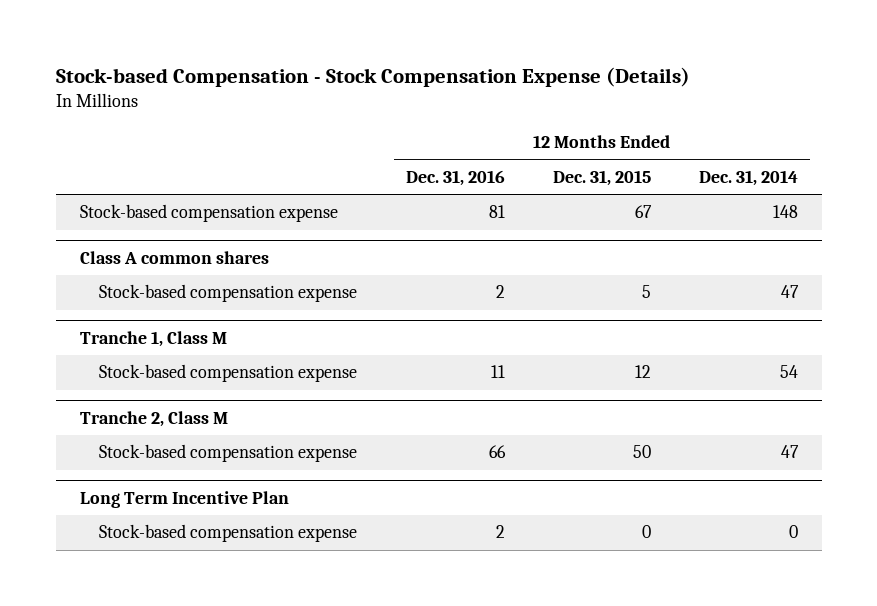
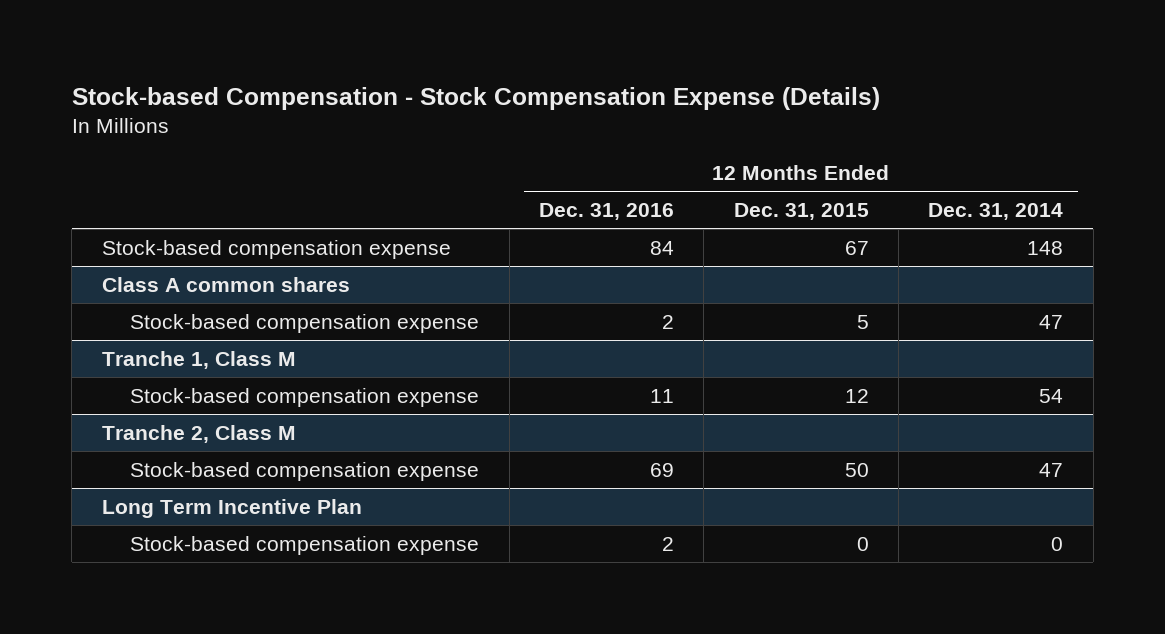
- Stock-based compensation expense | 81 | 67 | 148
+ Stock-based compensation expense | 84 | 67 | 148
@ Tranche 2, Class M
- Stock-based compensation expense | 66 | 50 | 47
+ Stock-based compensation expense | 69 | 50 | 47

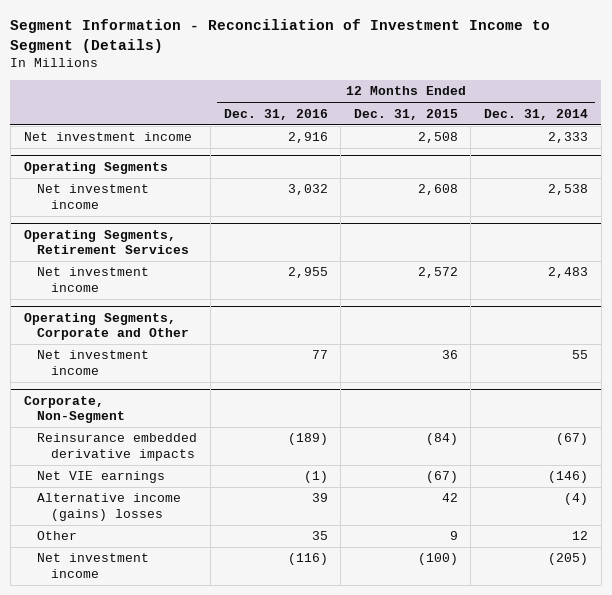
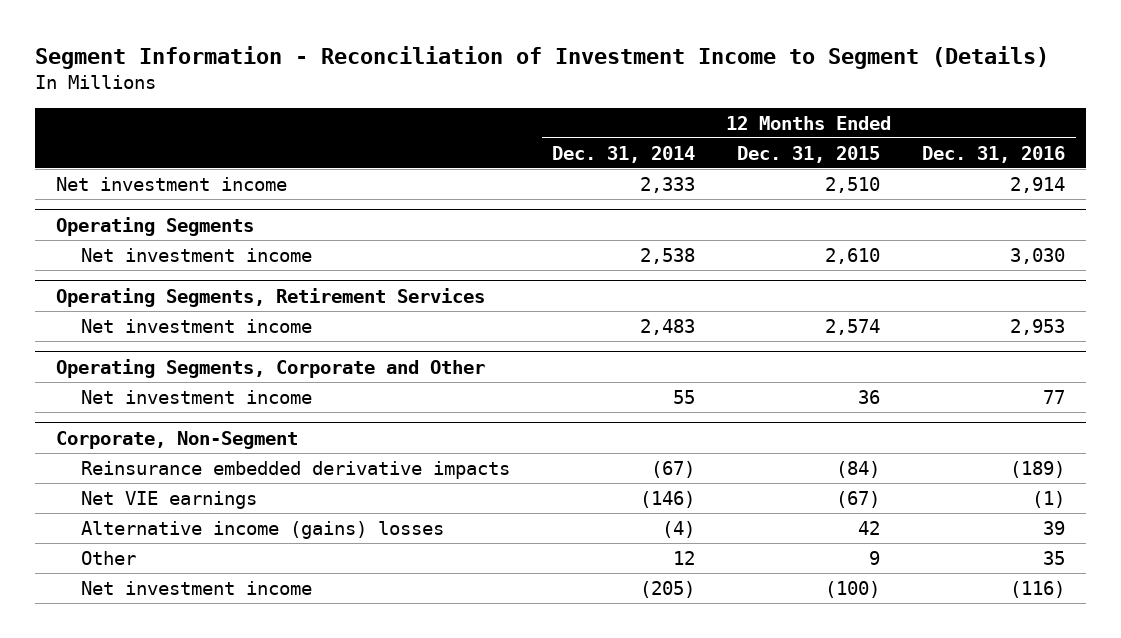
- | 12 Months Ended Dec. 31, 2016 | 12 Months Ended Dec. 31, 2015 | 12 Months Ended Dec. 31, 2014
+ | 12 Months Ended Dec. 31, 2014 | 12 Months Ended Dec. 31, 2015 | 12 Months Ended Dec. 31, 2016
- Net investment income | 2,916 | 2,508 | 2,333
+ Net investment income | 2,333 | 2,510 | 2,914
@ Operating Segments
- Net investment income | 3,032 | 2,608 | 2,538
+ Net investment income | 2,538 | 2,610 | 3,030
@ Operating Segments, Retirement Services
- Net investment income | 2,955 | 2,572 | 2,483
+ Net investment income | 2,483 | 2,574 | 2,953

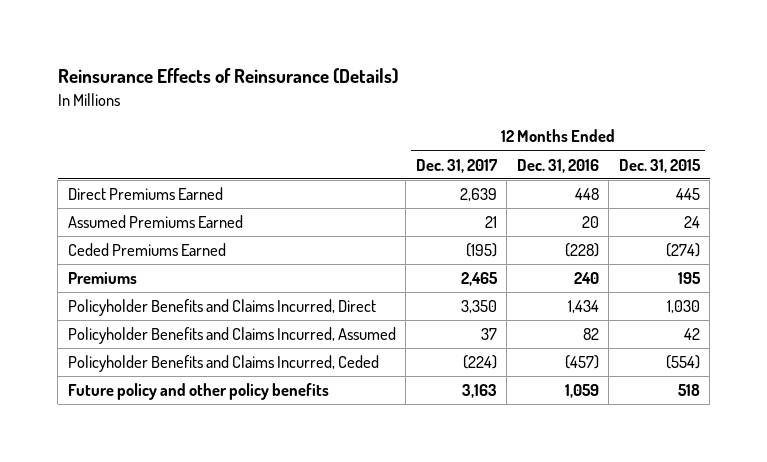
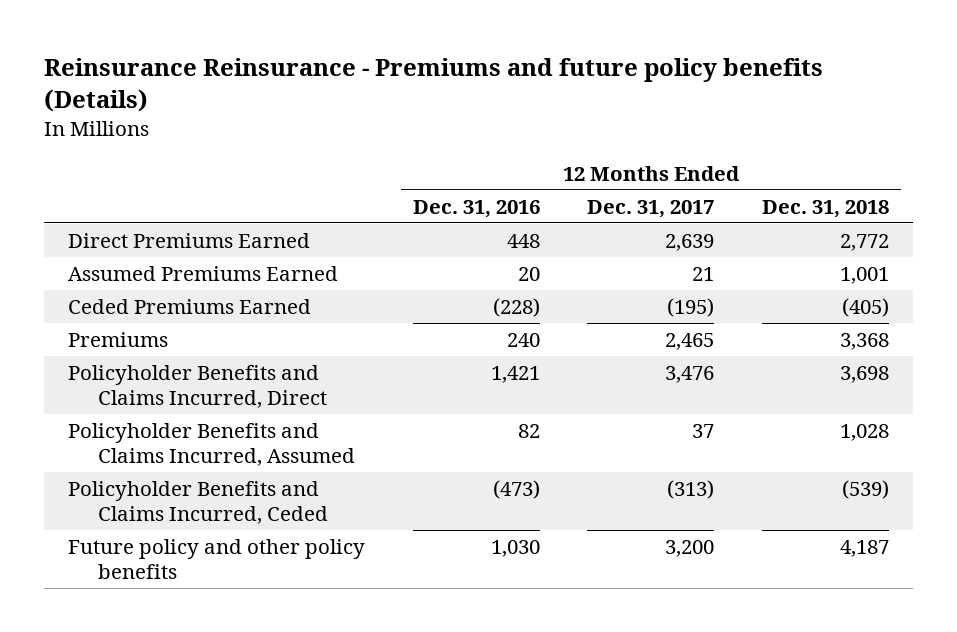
- Reinsurance Effects of Reinsurance (Details)
+ Reinsurance Reinsurance - Premiums and future policy benefits (Details)
- | 12 Months Ended Dec. 31, 2017 | 12 Months Ended Dec. 31, 2016 | 12 Months Ended Dec. 31, 2015
+ | 12 Months Ended Dec. 31, 2016 | 12 Months Ended Dec. 31, 2017 | 12 Months Ended Dec. 31, 2018
- Policyholder Benefits and Claims Incurred, Direct | 3,350 | 1,434 | 1,030
+ Policyholder Benefits and Claims Incurred, Direct | 1,421 | 3,476 | 3,698
- Policyholder Benefits and Claims Incurred, Ceded | (224) | (457) | (554)
- Future policy and other policy benefits | 3,163 | 1,059 | 518
+ Policyholder Benefits and Claims Incurred, Ceded | (473) | (313) | (539)
+ Future policy and other policy benefits | 1,030 | 3,200 | 4,187

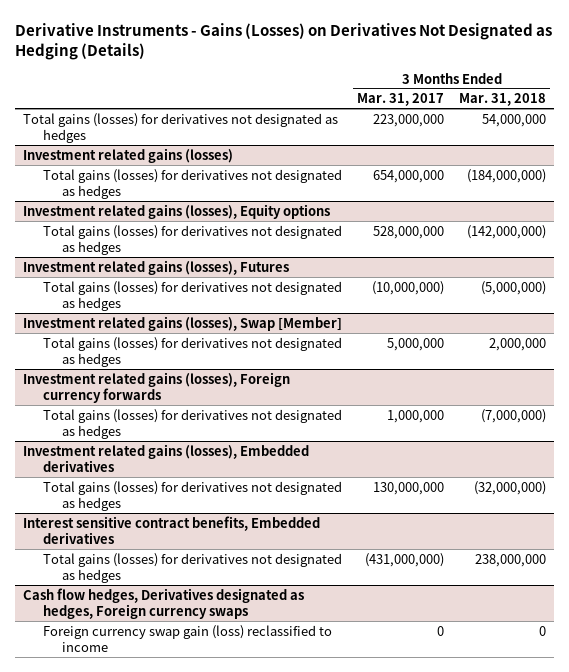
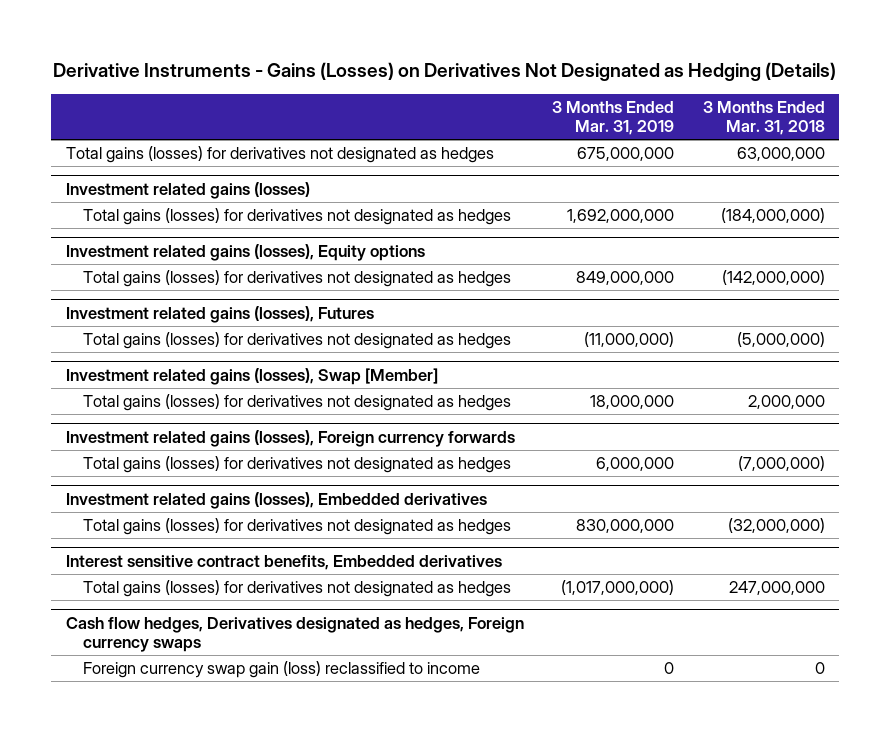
- | 3 Months Ended Mar. 31, 2017 | 3 Months Ended Mar. 31, 2018
+ | 3 Months Ended Mar. 31, 2019 | 3 Months Ended Mar. 31, 2018
- Total gains (losses) for derivatives not designated as hedges | 223,000,000 | 54,000,000
+ Total gains (losses) for derivatives not designated as hedges | 675,000,000 | 63,000,000
@ Interest sensitive contract benefits, Embedded derivatives
- Total gains (losses) for derivatives not designated as hedges | (431,000,000) | 238,000,000
+ Total gains (losses) for derivatives not designated as hedges | (1,017,000,000) | 247,000,000

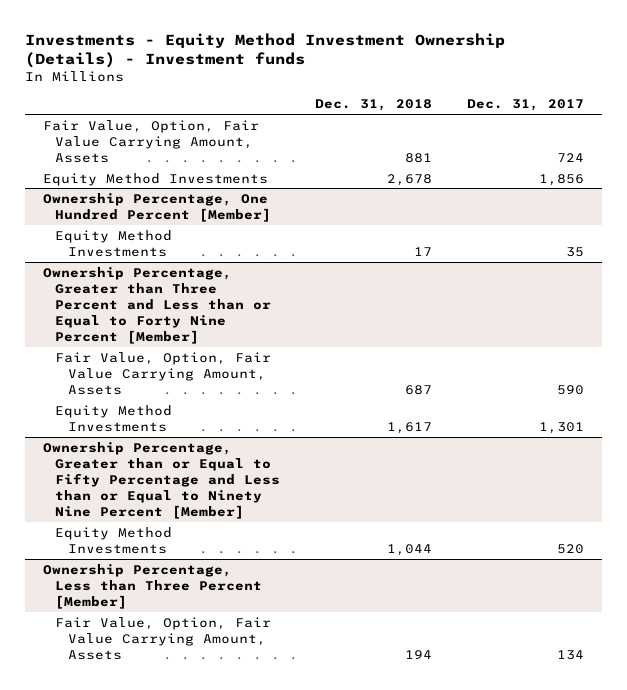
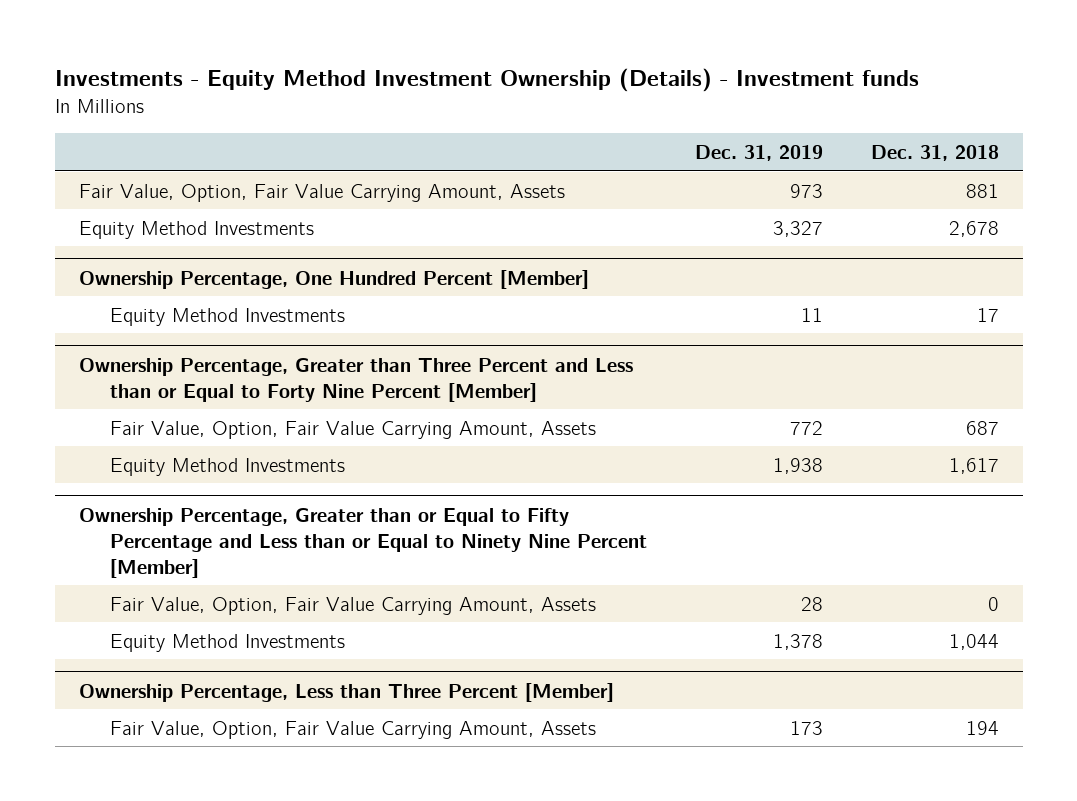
- | Dec. 31, 2018 | Dec. 31, 2017
+ | Dec. 31, 2019 | Dec. 31, 2018
@ Ownership Percentage, Greater than or Equal to Fifty Percentage and Less than or Equal to Ninety Nine Percent [Member]
+ Fair Value, Option, Fair Value Carrying Amount, Assets | 28 | 0

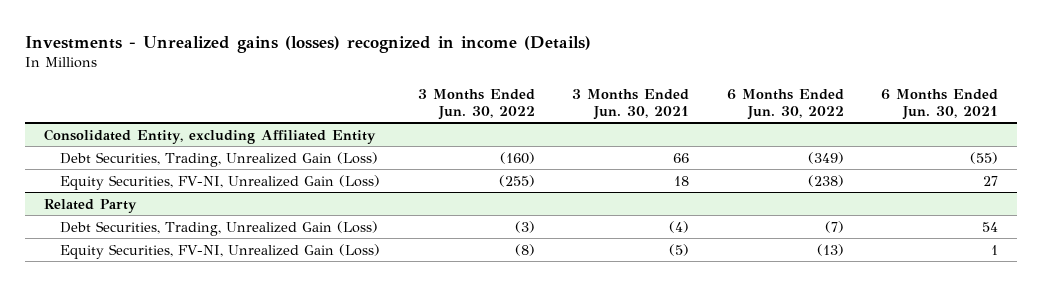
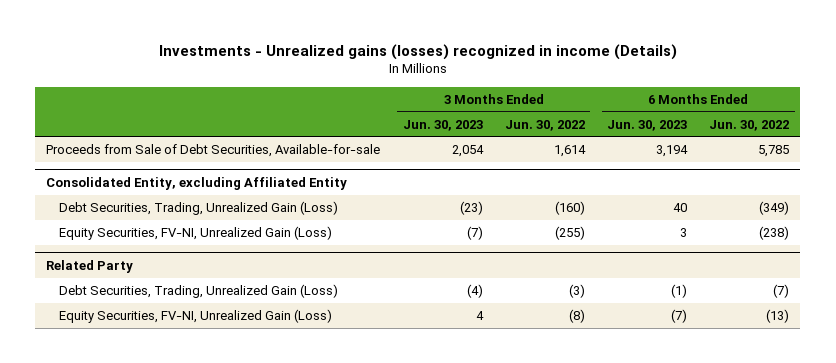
- | 3 Months Ended Jun. 30, 2022 | 3 Months Ended Jun. 30, 2021 | 6 Months Ended Jun. 30, 2022 | 6 Months Ended Jun. 30, 2021
+ | 3 Months Ended Jun. 30, 2023 | 3 Months Ended Jun. 30, 2022 | 6 Months Ended Jun. 30, 2023 | 6 Months Ended Jun. 30, 2022
+ Proceeds from Sale of Debt Securities, Available-for-sale | 2,054 | 1,614 | 3,194 | 5,785

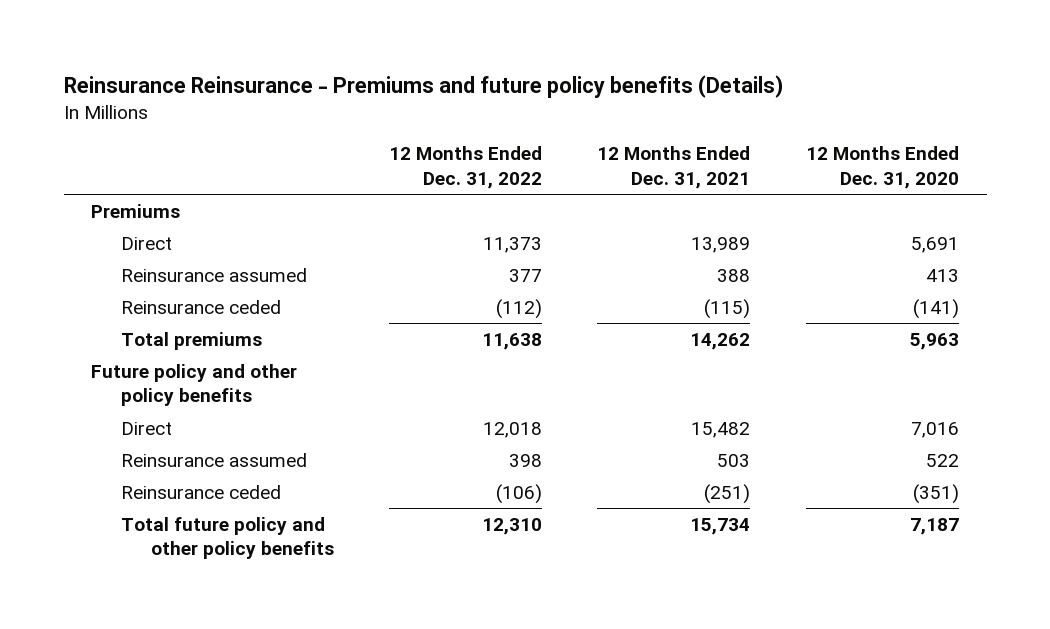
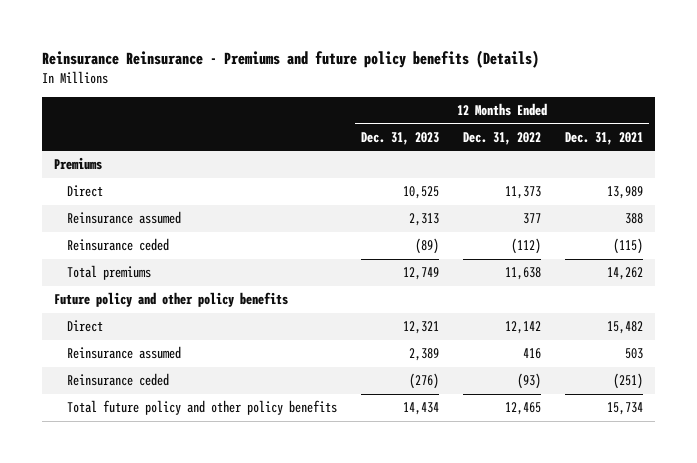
- | 12 Months Ended Dec. 31, 2022 | 12 Months Ended Dec. 31, 2021 | 12 Months Ended Dec. 31, 2020
+ | 12 Months Ended Dec. 31, 2023 | 12 Months Ended Dec. 31, 2022 | 12 Months Ended Dec. 31, 2021
- Direct | 12,018 | 15,482 | 7,016
- Reinsurance assumed | 398 | 503 | 522
- Reinsurance ceded | (106) | (251) | (351)
- Total future policy and other policy benefits | 12,310 | 15,734 | 7,187
+ Direct | 12,321 | 12,142 | 15,482
+ Reinsurance assumed | 2,389 | 416 | 503
+ Reinsurance ceded | (276) | (93) | (251)
+ Total future policy and other policy benefits | 14,434 | 12,465 | 15,734

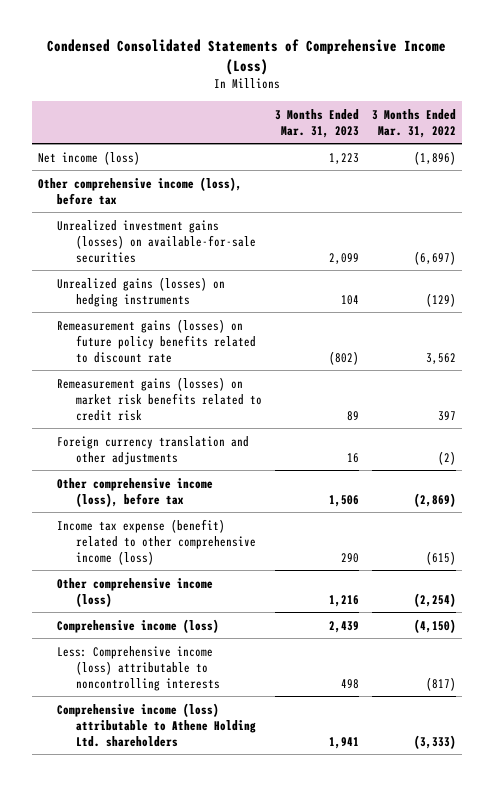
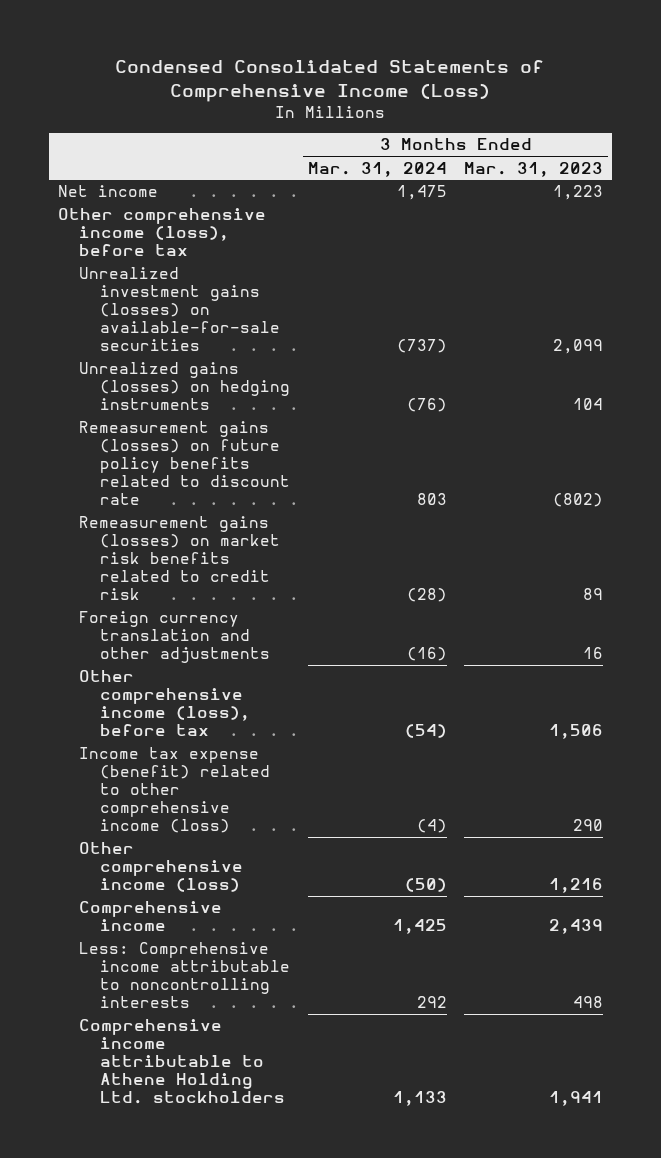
- | 3 Months Ended Mar. 31, 2023 | 3 Months Ended Mar. 31, 2022
+ | 3 Months Ended Mar. 31, 2024 | 3 Months Ended Mar. 31, 2023
- Net income (loss) | 1,223 | (1,896)
+ Net income | 1,475 | 1,223
- Comprehensive income (loss) | 2,439 | (4,150)
- Less: Comprehensive income (loss) attributable to noncontrolling interests | 498 | (817)
- Comprehensive income (loss) attributable to Athene Holding Ltd. shareholders | 1,941 | (3,333)
+ Comprehensive income | 1,425 | 2,439
+ Less: Comprehensive income attributable to noncontrolling interests | 292 | 498
+ Comprehensive income attributable to Athene Holding Ltd. stockholders | 1,133 | 1,941

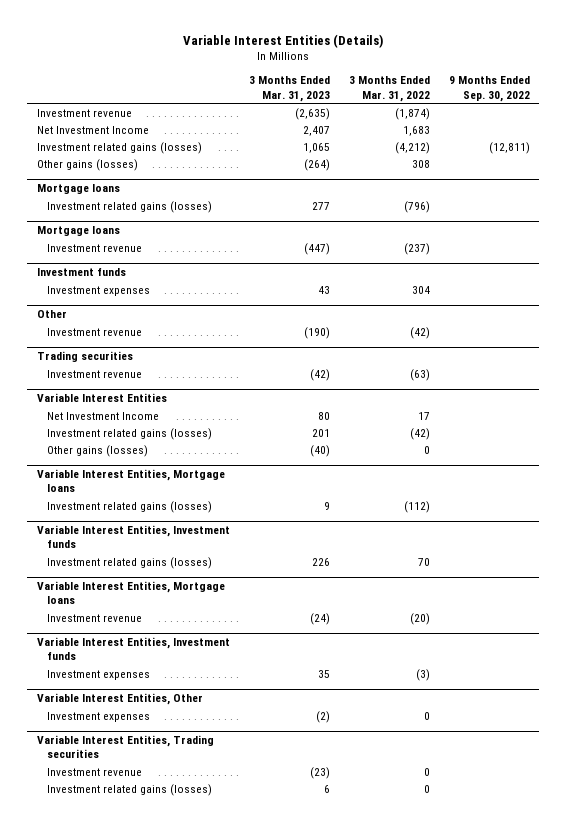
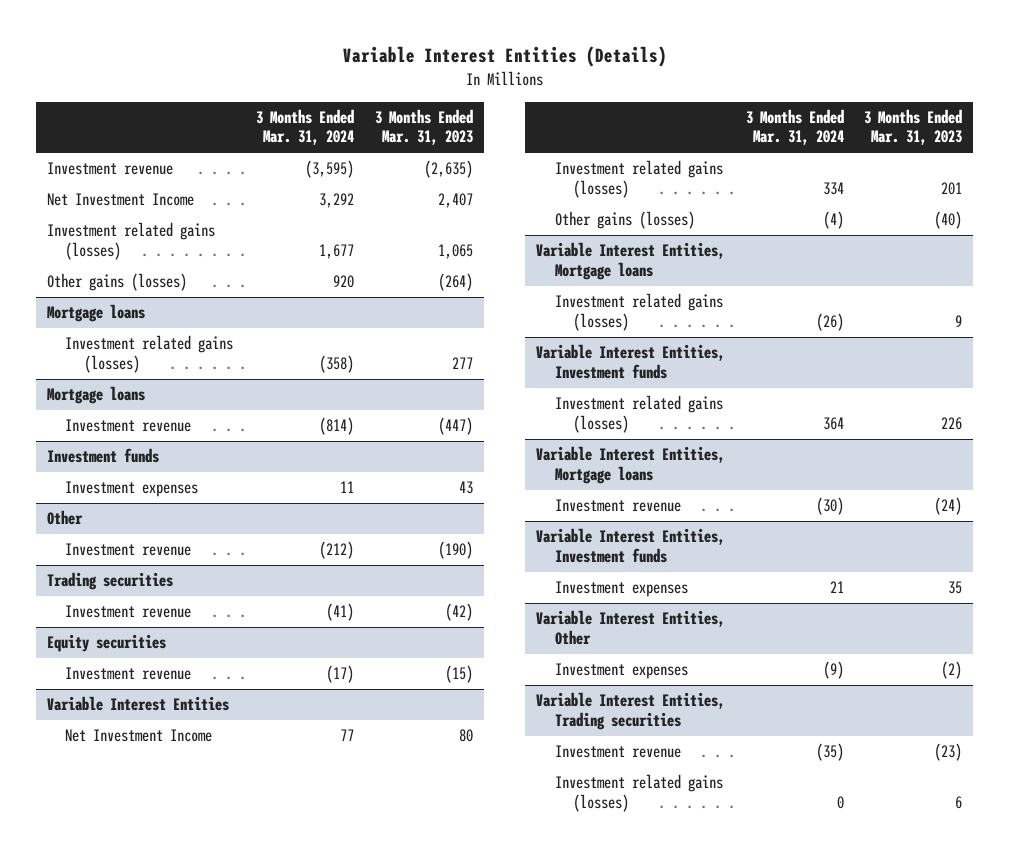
- | 3 Months Ended Mar. 31, 2023 | 3 Months Ended Mar. 31, 2022 | 9 Months Ended Sep. 30, 2022
+ | 3 Months Ended Mar. 31, 2024 | 3 Months Ended Mar. 31, 2023
+ Equity securities
+ Investment revenue | (17) | (15)

